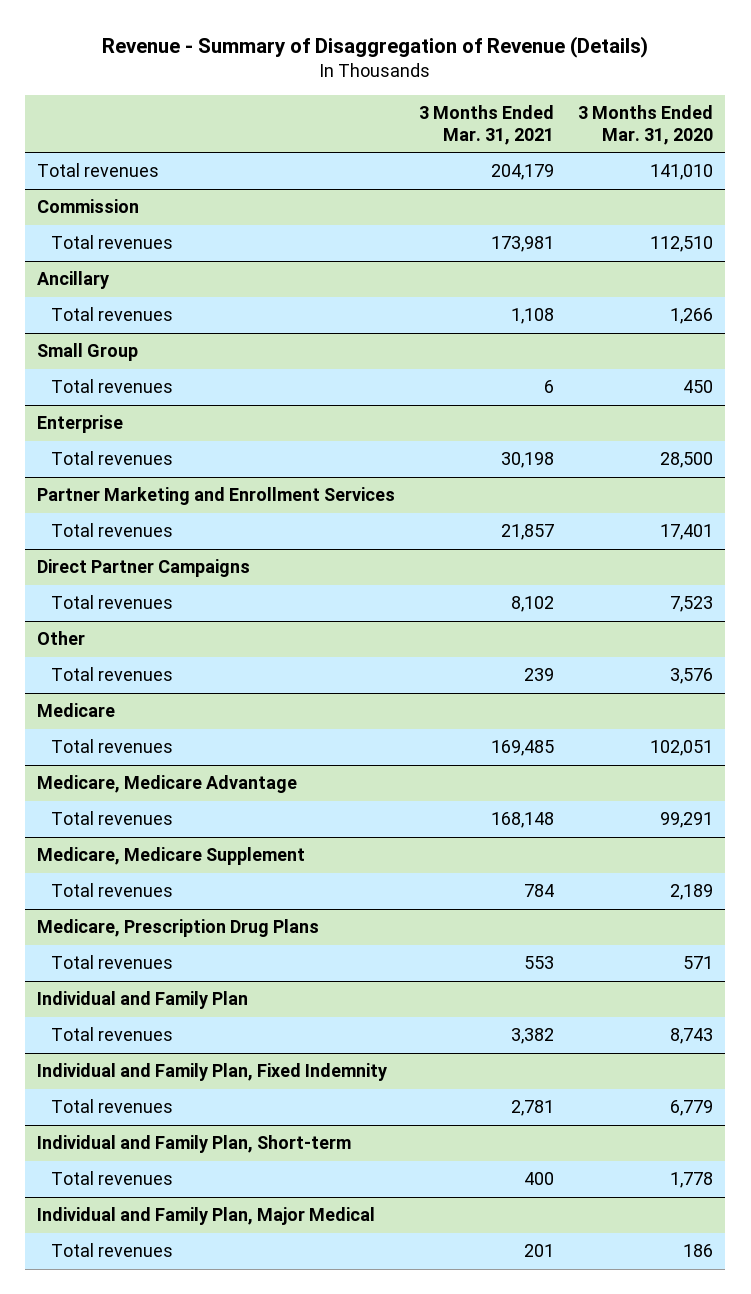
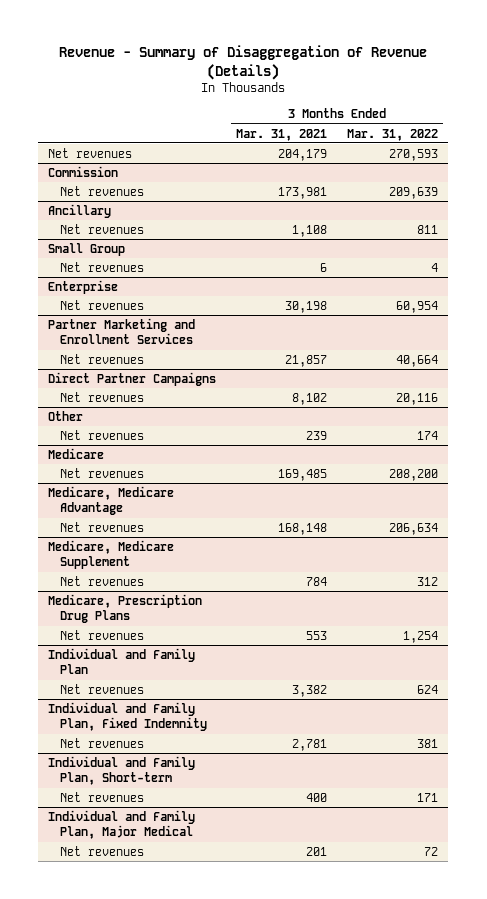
- | 3 Months Ended Mar. 31, 2021 | 3 Months Ended Mar. 31, 2020
+ | 3 Months Ended Mar. 31, 2021 | 3 Months Ended Mar. 31, 2022
- Total revenues | 204,179 | 141,010
+ Net revenues | 204,179 | 270,593
@ Commission
- Total revenues | 173,981 | 112,510
+ Net revenues | 173,981 | 209,639
@ Ancillary
- Total revenues | 1,108 | 1,266
+ Net revenues | 1,108 | 811
@ Small Group
- Total revenues | 6 | 450
+ Net revenues | 6 | 4
@ Enterprise
- Total revenues | 30,198 | 28,500
+ Net revenues | 30,198 | 60,954
@ Partner Marketing and Enrollment Services
- Total revenues | 21,857 | 17,401
+ Net revenues | 21,857 | 40,664
@ Direct Partner Campaigns
- Total revenues | 8,102 | 7,523
+ Net revenues | 8,102 | 20,116
@ Other
- Total revenues | 239 | 3,576
+ Net revenues | 239 | 174
@ Medicare
- Total revenues | 169,485 | 102,051
+ Net revenues | 169,485 | 208,200
@ Medicare, Medicare Advantage
- Total revenues | 168,148 | 99,291
+ Net revenues | 168,148 | 206,634
@ Medicare, Medicare Supplement
- Total revenues | 784 | 2,189
+ Net revenues | 784 | 312
@ Medicare, Prescription Drug Plans
- Total revenues | 553 | 571
+ Net revenues | 553 | 1,254
@ Individual and Family Plan
- Total revenues | 3,382 | 8,743
+ Net revenues | 3,382 | 624
@ Individual and Family Plan, Fixed Indemnity
- Total revenues | 2,781 | 6,779
+ Net revenues | 2,781 | 381
@ Individual and Family Plan, Short-term
- Total revenues | 400 | 1,778
+ Net revenues | 400 | 171
@ Individual and Family Plan, Major Medical
- Total revenues | 201 | 186
+ Net revenues | 201 | 72

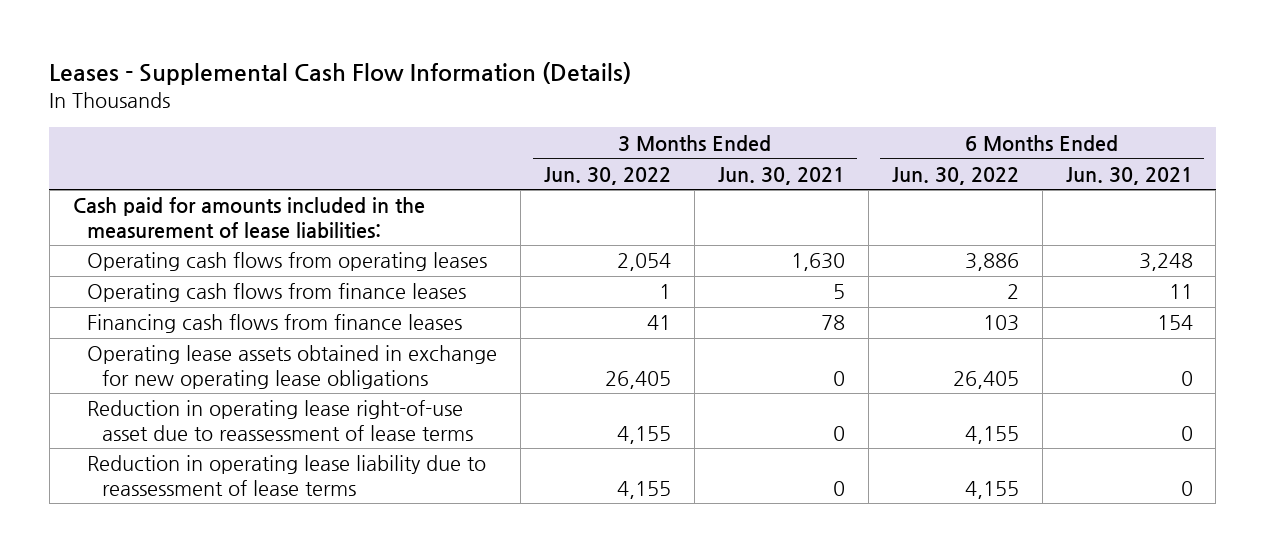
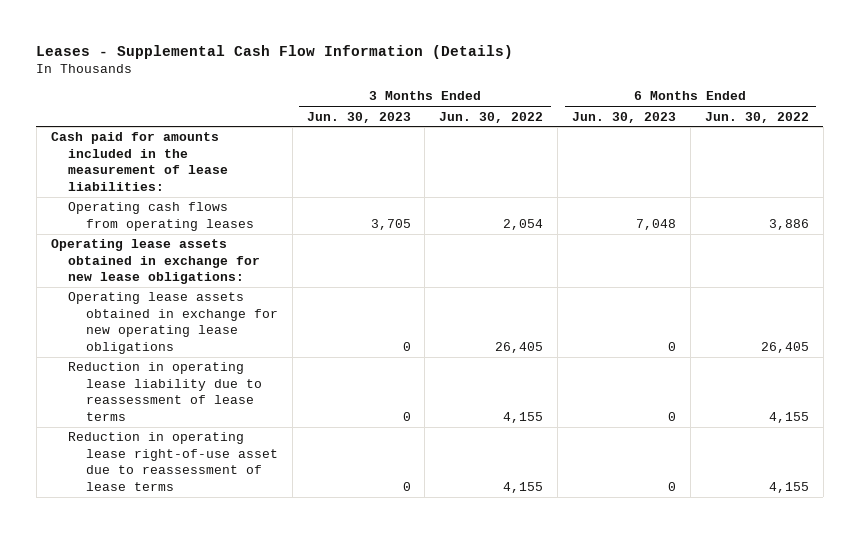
- | 3 Months Ended Jun. 30, 2022 | 3 Months Ended Jun. 30, 2021 | 6 Months Ended Jun. 30, 2022 | 6 Months Ended Jun. 30, 2021
+ | 3 Months Ended Jun. 30, 2023 | 3 Months Ended Jun. 30, 2022 | 6 Months Ended Jun. 30, 2023 | 6 Months Ended Jun. 30, 2022
- Operating cash flows from finance leases | 1 | 5 | 2 | 11
- Financing cash flows from finance leases | 41 | 78 | 103 | 154
+ Operating lease assets obtained in exchange for new lease obligations:
moved down: Reduction in operating lease right-of-use asset due to reassessment of lease terms | 0 | 4,155 | 0 | 4,155

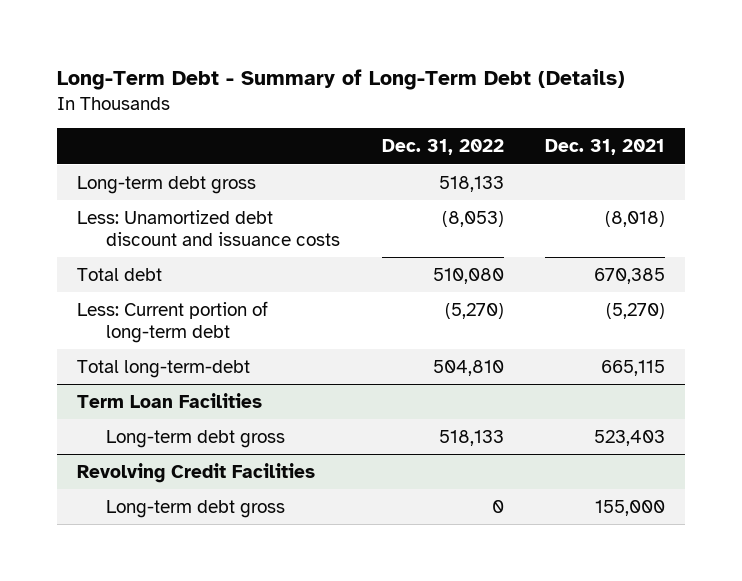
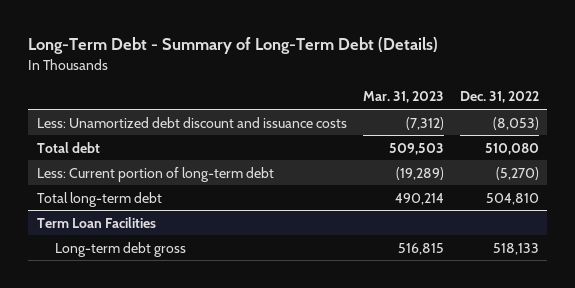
- | Dec. 31, 2022 | Dec. 31, 2021
+ | Mar. 31, 2023 | Dec. 31, 2022
- Long-term debt gross | 518,133 |
- Total long-term-debt | 504,810 | 665,115
+ Total long-term debt | 490,214 | 504,810
- Revolving Credit Facilities
- Long-term debt gross | 0 | 155,000

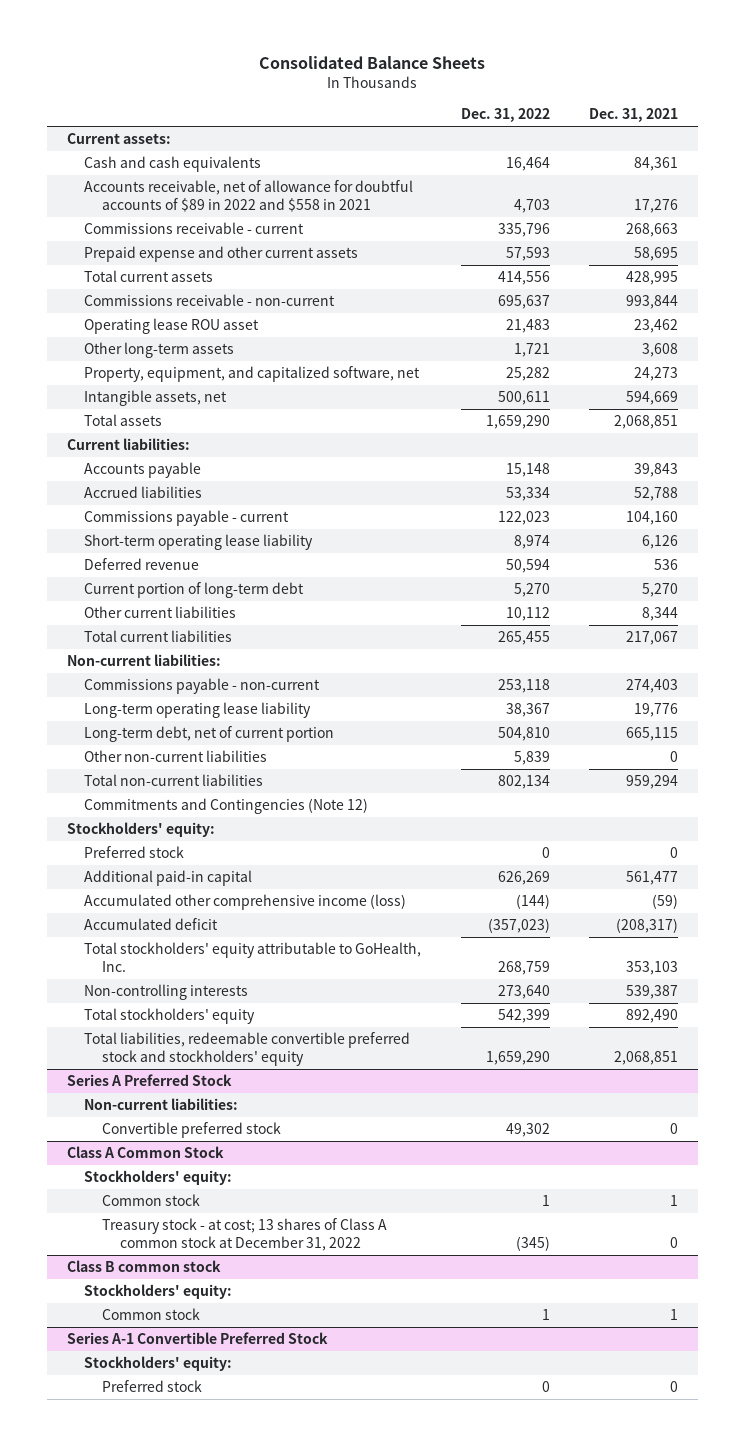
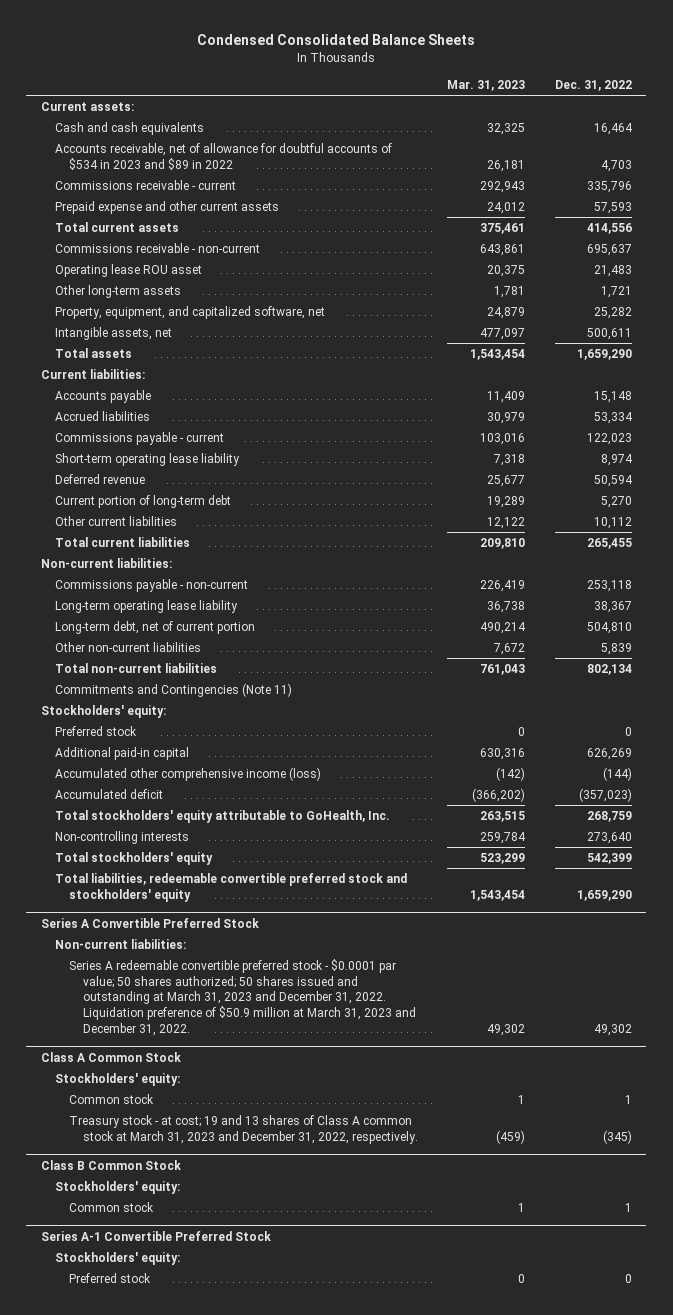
- Consolidated Balance Sheets
+ Condensed Consolidated Balance Sheets
- | Dec. 31, 2022 | Dec. 31, 2021
+ | Mar. 31, 2023 | Dec. 31, 2022
- Accounts receivable, net of allowance for doubtful accounts of $89 in 2022 and $558 in 2021 | 4,703 | 17,276
+ Accounts receivable, net of allowance for doubtful accounts of $534 in 2023 and $89 in 2022 | 26,181 | 4,703
- Commitments and Contingencies (Note 12)
+ Commitments and Contingencies (Note 11)
- Series A Preferred Stock
+ Series A Convertible Preferred Stock
- Convertible preferred stock | 49,302 | 0
+ Series A redeemable convertible preferred stock - $0.0001 par value; 50 shares authorized; 50 shares issued and outstanding at March 31, 2023 and December 31, 2022. Liquidation preference of $50.9 million at March 31, 2023 and December 31, 2022. | 49,302 | 49,302
@ Class A Common Stock
- Treasury stock - at cost; 13 shares of Class A common stock at December 31, 2022 | (345) | 0
- Class B common stock
@ Class A Common Stock
+ Treasury stock - at cost; 19 and 13 shares of Class A common stock at March 31, 2023 and December 31, 2022, respectively. | (459) | (345)
+ Class B Common Stock

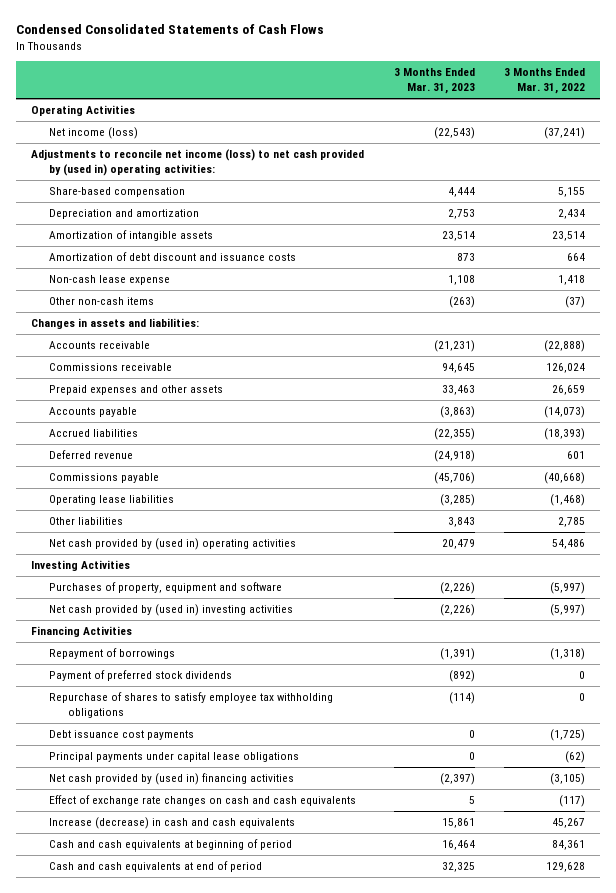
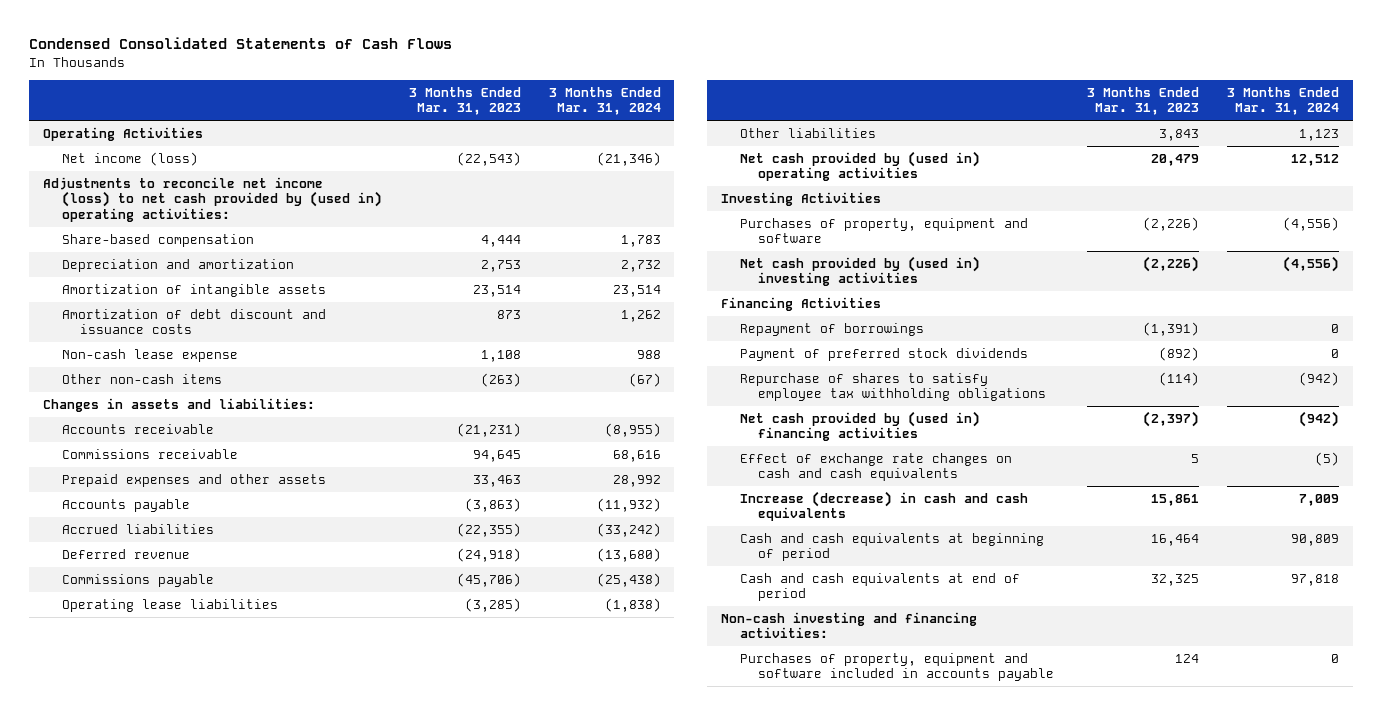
- | 3 Months Ended Mar. 31, 2023 | 3 Months Ended Mar. 31, 2022
+ | 3 Months Ended Mar. 31, 2023 | 3 Months Ended Mar. 31, 2024
- Debt issuance cost payments | 0 | (1,725)
- Principal payments under capital lease obligations | 0 | (62)
+ Non-cash investing and financing activities:
+ Purchases of property, equipment and software included in accounts payable | 124 | 0

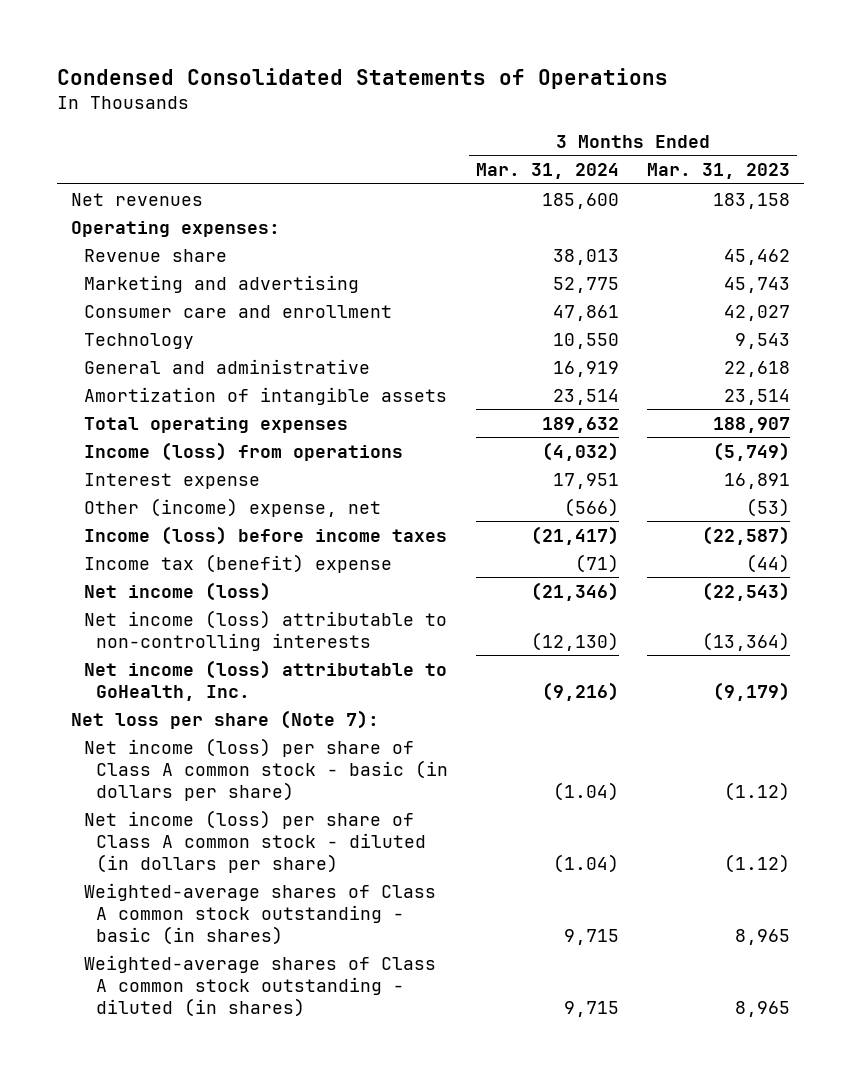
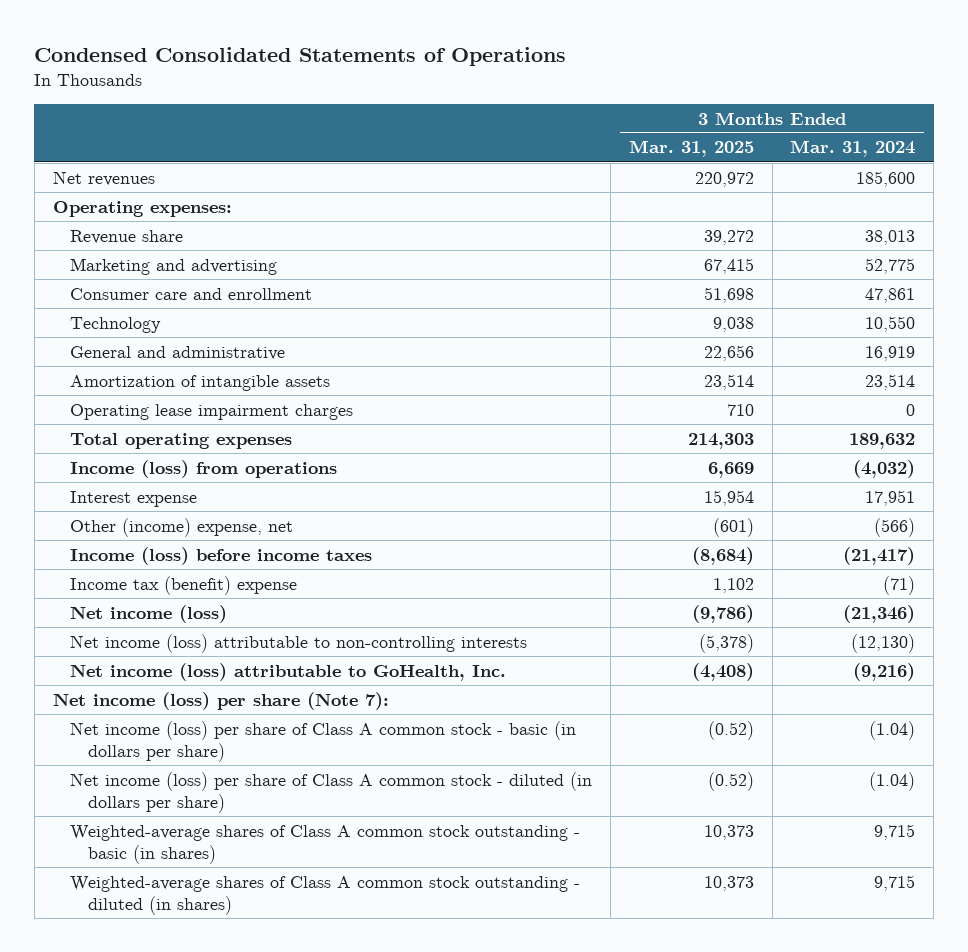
- | 3 Months Ended Mar. 31, 2024 | 3 Months Ended Mar. 31, 2023
+ | 3 Months Ended Mar. 31, 2025 | 3 Months Ended Mar. 31, 2024
+ Operating lease impairment charges | 710 | 0
- Net loss per share (Note 7):
+ Net income (loss) per share (Note 7):

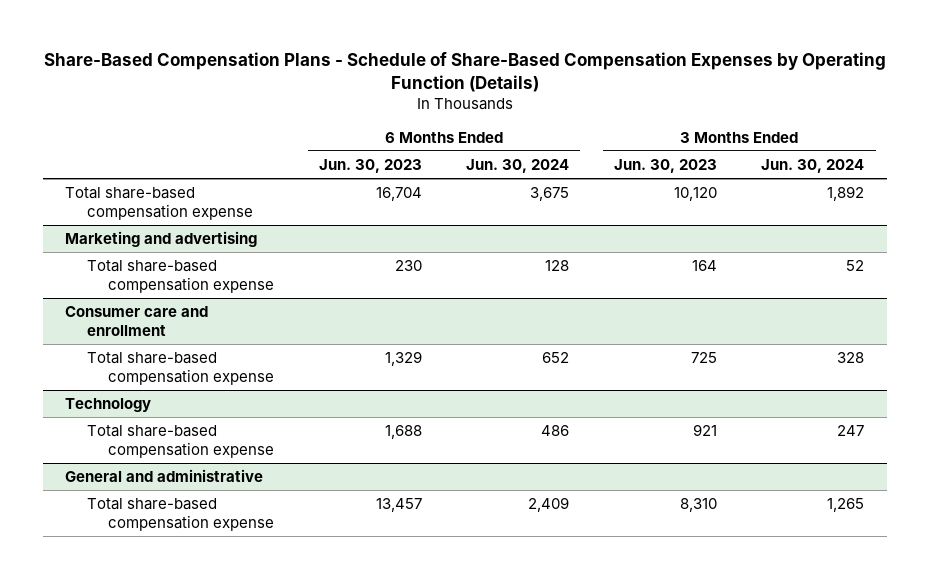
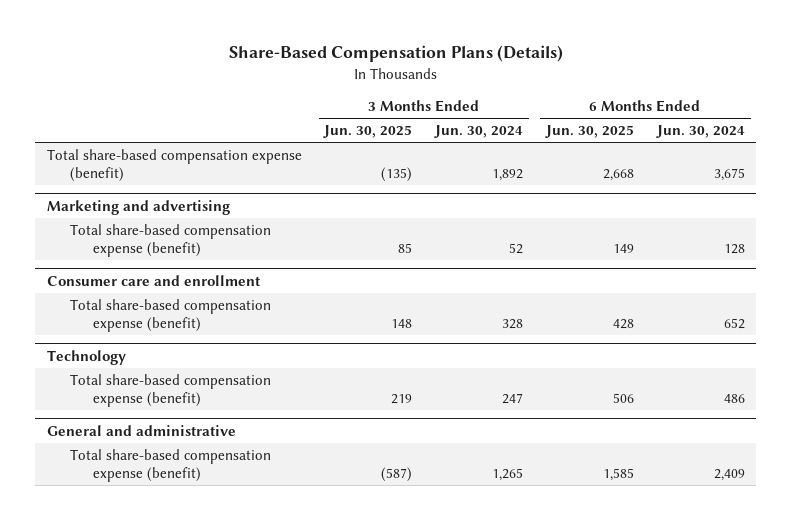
- Share-Based Compensation Plans - Schedule of Share-Based Compensation Expenses by Operating Function (Details)
+ Share-Based Compensation Plans (Details)
- | 6 Months Ended Jun. 30, 2023 | 6 Months Ended Jun. 30, 2024 | 3 Months Ended Jun. 30, 2023 | 3 Months Ended Jun. 30, 2024
+ | 3 Months Ended Jun. 30, 2025 | 3 Months Ended Jun. 30, 2024 | 6 Months Ended Jun. 30, 2025 | 6 Months Ended Jun. 30, 2024
- Total share-based compensation expense | 16,704 | 3,675 | 10,120 | 1,892
+ Total share-based compensation expense (benefit) | (135) | 1,892 | 2,668 | 3,675
@ Marketing and advertising
- Total share-based compensation expense | 230 | 128 | 164 | 52
+ Total share-based compensation expense (benefit) | 85 | 52 | 149 | 128
@ Consumer care and enrollment
- Total share-based compensation expense | 1,329 | 652 | 725 | 328
+ Total share-based compensation expense (benefit) | 148 | 328 | 428 | 652
@ Technology
- Total share-based compensation expense | 1,688 | 486 | 921 | 247
+ Total share-based compensation expense (benefit) | 219 | 247 | 506 | 486
@ General and administrative
- Total share-based compensation expense | 13,457 | 2,409 | 8,310 | 1,265
+ Total share-based compensation expense (benefit) | (587) | 1,265 | 1,585 | 2,409

